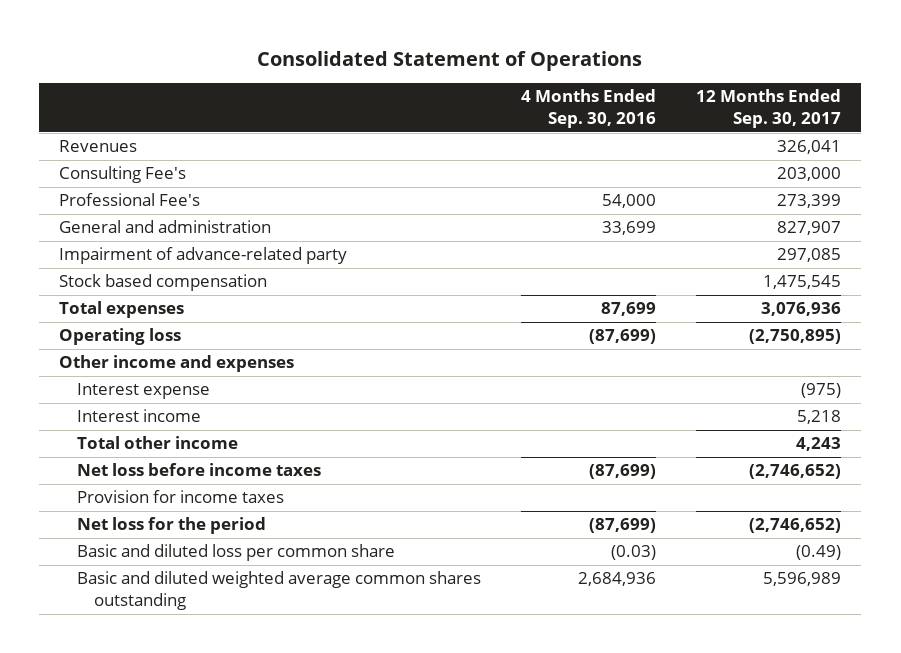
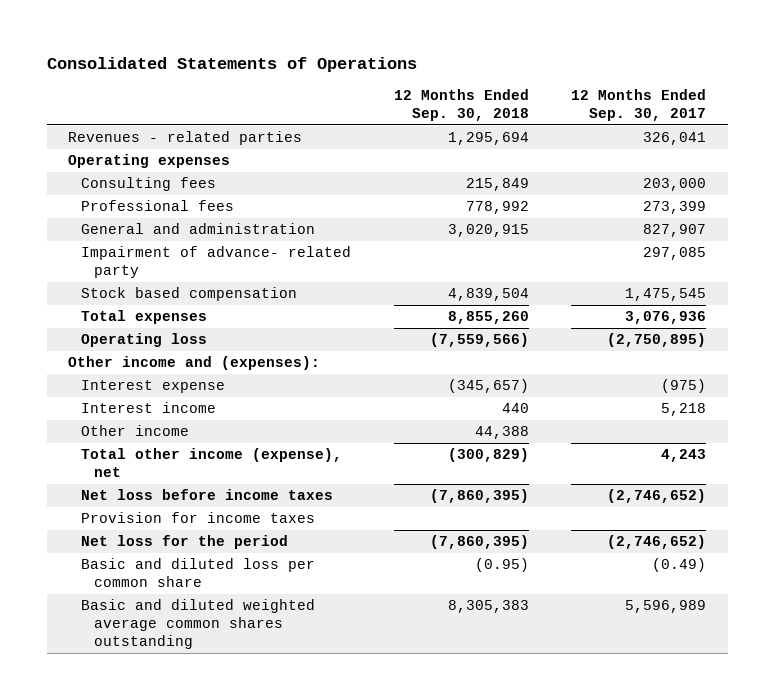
- Consolidated Statement of Operations
+ Consolidated Statements of Operations
- | 4 Months Ended Sep. 30, 2016 | 12 Months Ended Sep. 30, 2017
+ | 12 Months Ended Sep. 30, 2018 | 12 Months Ended Sep. 30, 2017
- Revenues | | 326,041
- Consulting Fee's | | 203,000
- Professional Fee's | 54,000 | 273,399
+ Revenues - related parties | 1,295,694 | 326,041
+ Operating expenses
+ Consulting fees | 215,849 | 203,000
+ Professional fees | 778,992 | 273,399
- Impairment of advance-related party | | 297,085
+ Impairment of advance- related party | | 297,085
- Other income and expenses
+ Other income and (expenses):
- Total other income | | 4,243
+ Other income | 44,388 |
+ Total other income (expense), net | (300,829) | 4,243

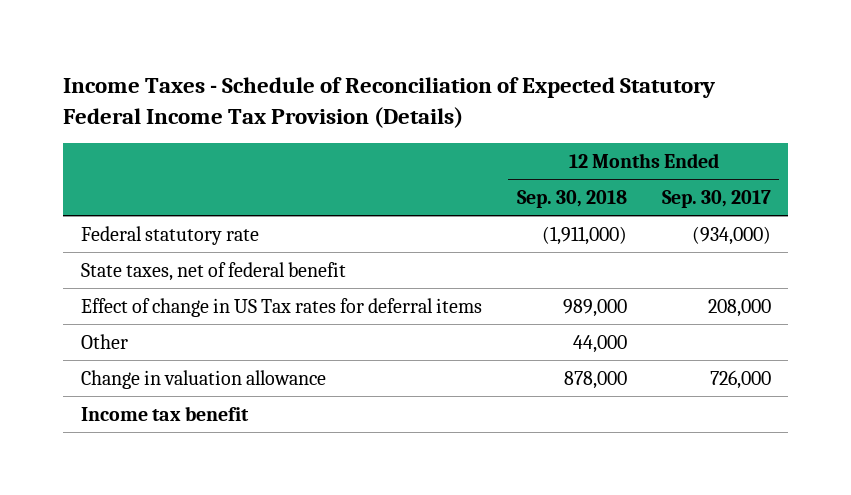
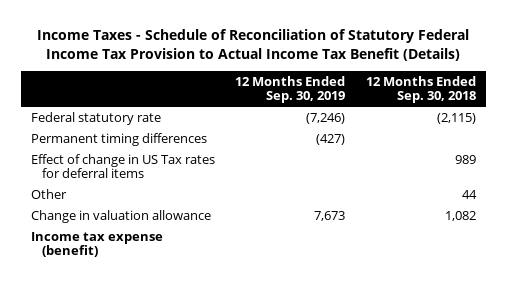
- Income Taxes - Schedule of Reconciliation of Expected Statutory Federal Income Tax Provision (Details)
+ Income Taxes - Schedule of Reconciliation of Statutory Federal Income Tax Provision to Actual Income Tax Benefit (Details)
- | 12 Months Ended Sep. 30, 2018 | 12 Months Ended Sep. 30, 2017
+ | 12 Months Ended Sep. 30, 2019 | 12 Months Ended Sep. 30, 2018
- Federal statutory rate | (1,911,000) | (934,000)
- State taxes, net of federal benefit
- Effect of change in US Tax rates for deferral items | 989,000 | 208,000
- Other | 44,000 |
- Change in valuation allowance | 878,000 | 726,000
- Income tax benefit
+ Federal statutory rate | (7,246) | (2,115)
+ Permanent timing differences | (427) |
+ Effect of change in US Tax rates for deferral items | | 989
+ Other | | 44
+ Change in valuation allowance | 7,673 | 1,082
+ Income tax expense (benefit)

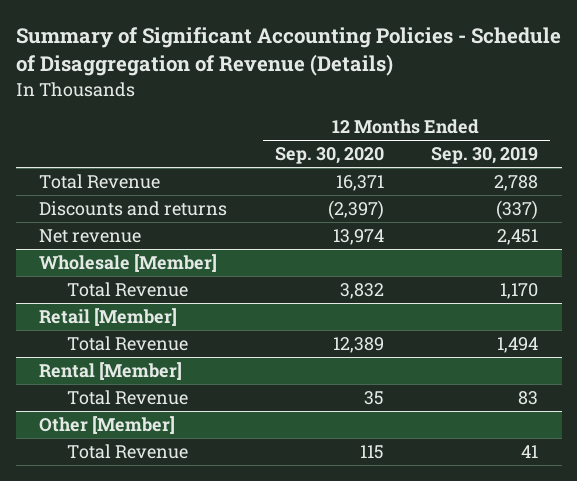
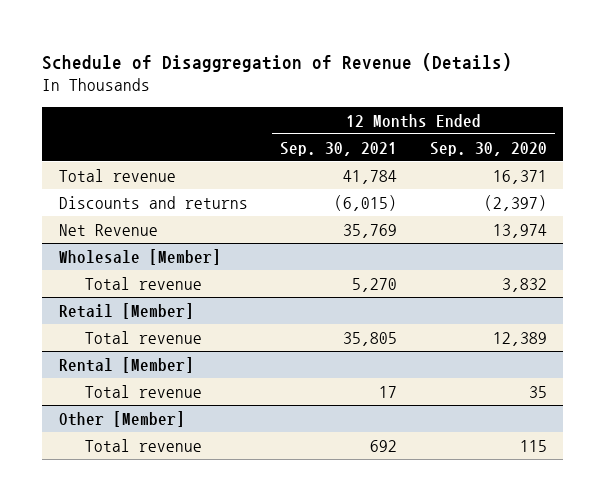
- Summary of Significant Accounting Policies - Schedule of Disaggregation of Revenue (Details)
+ Schedule of Disaggregation of Revenue (Details)
- | 12 Months Ended Sep. 30, 2020 | 12 Months Ended Sep. 30, 2019
+ | 12 Months Ended Sep. 30, 2021 | 12 Months Ended Sep. 30, 2020
- Total Revenue | 16,371 | 2,788
+ Total revenue | 41,784 | 16,371
- Net revenue | 13,974 | 2,451
+ Net Revenue | 35,769 | 13,974
@ Wholesale [Member]
- Total Revenue | 3,832 | 1,170
+ Total revenue | 5,270 | 3,832
@ Retail [Member]
- Total Revenue | 12,389 | 1,494
+ Total revenue | 35,805 | 12,389
@ Rental [Member]
- Total Revenue | 35 | 83
+ Total revenue | 17 | 35
@ Other [Member]
- Total Revenue | 115 | 41
+ Total revenue | 692 | 115

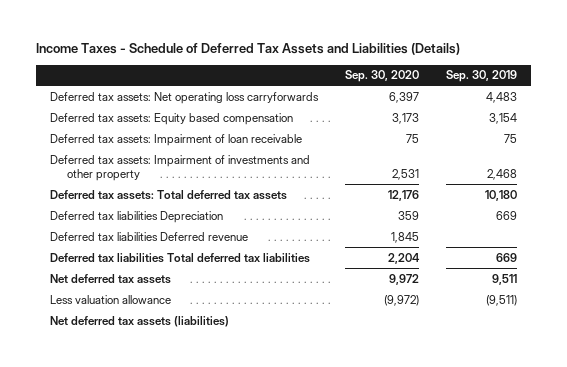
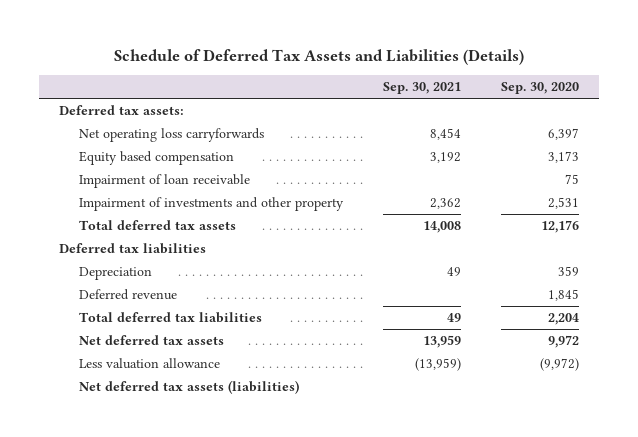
- Income Taxes - Schedule of Deferred Tax Assets and Liabilities (Details)
+ Schedule of Deferred Tax Assets and Liabilities (Details)
- | Sep. 30, 2020 | Sep. 30, 2019
+ | Sep. 30, 2021 | Sep. 30, 2020
- Deferred tax assets: Net operating loss carryforwards | 6,397 | 4,483
- Deferred tax assets: Equity based compensation | 3,173 | 3,154
- Deferred tax assets: Impairment of loan receivable | 75 | 75
- Deferred tax assets: Impairment of investments and other property | 2,531 | 2,468
- Deferred tax assets: Total deferred tax assets | 12,176 | 10,180
- Deferred tax liabilities Depreciation | 359 | 669
- Deferred tax liabilities Deferred revenue | 1,845 |
- Deferred tax liabilities Total deferred tax liabilities | 2,204 | 669
+ Deferred tax assets:
+ Net operating loss carryforwards | 8,454 | 6,397
+ Equity based compensation | 3,192 | 3,173
+ Impairment of loan receivable | | 75
+ Impairment of investments and other property | 2,362 | 2,531
+ Total deferred tax assets | 14,008 | 12,176
+ Deferred tax liabilities
+ Depreciation | 49 | 359
+ Deferred revenue | | 1,845
+ Total deferred tax liabilities | 49 | 2,204

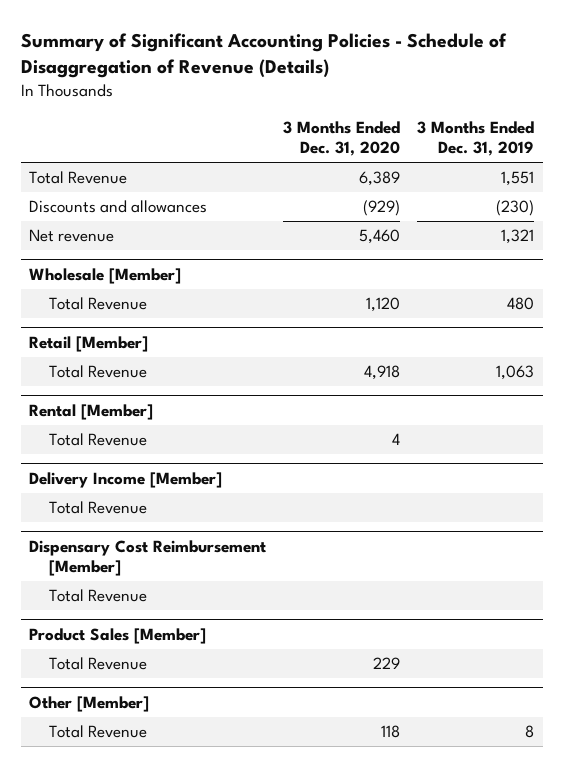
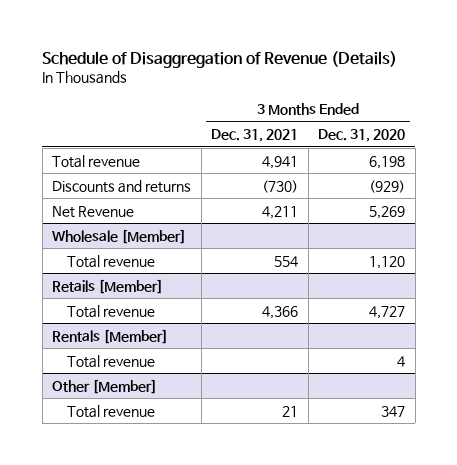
- Summary of Significant Accounting Policies - Schedule of Disaggregation of Revenue (Details)
+ Schedule of Disaggregation of Revenue (Details)
- | 3 Months Ended Dec. 31, 2020 | 3 Months Ended Dec. 31, 2019
+ | 3 Months Ended Dec. 31, 2021 | 3 Months Ended Dec. 31, 2020
- Total Revenue | 6,389 | 1,551
- Discounts and allowances | (929) | (230)
- Net revenue | 5,460 | 1,321
+ Total revenue | 4,941 | 6,198
+ Discounts and returns | (730) | (929)
+ Net Revenue | 4,211 | 5,269
@ Wholesale [Member]
- Total Revenue | 1,120 | 480
- Retail [Member]
- Total Revenue | 4,918 | 1,063
- Rental [Member]
- Total Revenue | 4 |
- Delivery Income [Member]
- Total Revenue
- Dispensary Cost Reimbursement [Member]
- Total Revenue
- Product Sales [Member]
- Total Revenue | 229 |
@ Wholesale [Member]
+ Total revenue | 554 | 1,120
+ Retails [Member]
+ Total revenue | 4,366 | 4,727
+ Rentals [Member]
+ Total revenue | | 4
@ Other [Member]
- Total Revenue | 118 | 8
+ Total revenue | 21 | 347

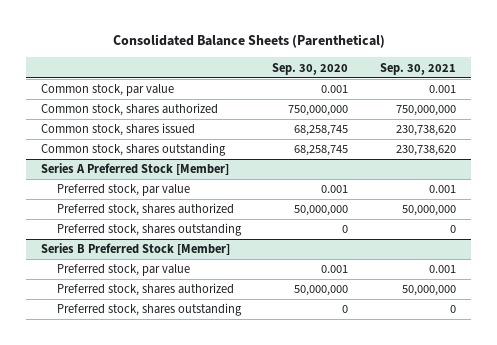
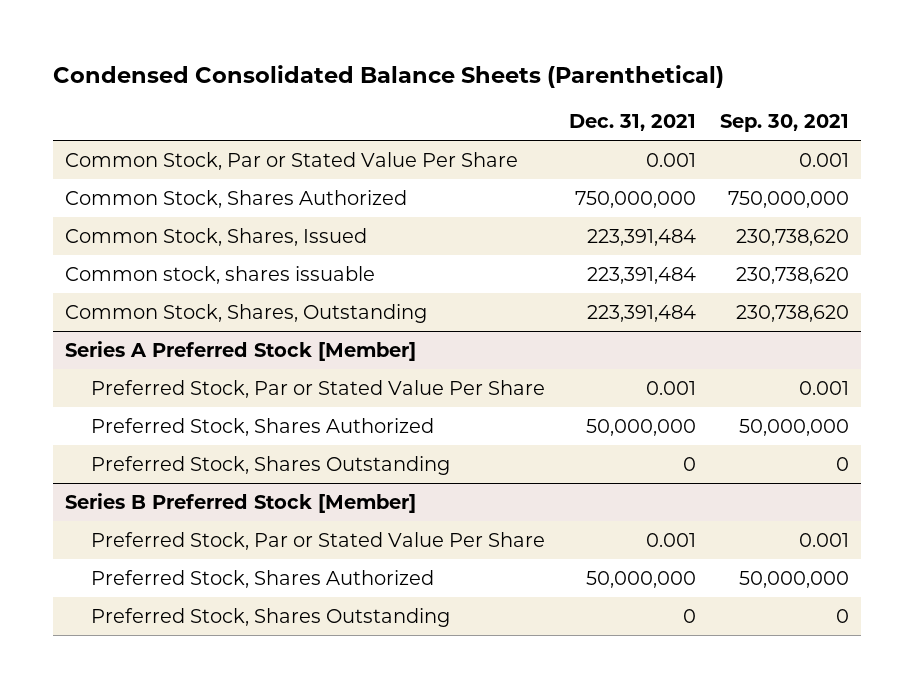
- Consolidated Balance Sheets (Parenthetical)
+ Condensed Consolidated Balance Sheets (Parenthetical)
- | Sep. 30, 2020 | Sep. 30, 2021
+ | Dec. 31, 2021 | Sep. 30, 2021
- Common stock, par value | 0.001 | 0.001
- Common stock, shares authorized | 750,000,000 | 750,000,000
- Common stock, shares issued | 68,258,745 | 230,738,620
- Common stock, shares outstanding | 68,258,745 | 230,738,620
+ Common Stock, Par or Stated Value Per Share | 0.001 | 0.001
+ Common Stock, Shares Authorized | 750,000,000 | 750,000,000
+ Common Stock, Shares, Issued | 223,391,484 | 230,738,620
+ Common stock, shares issuable | 223,391,484 | 230,738,620
+ Common Stock, Shares, Outstanding | 223,391,484 | 230,738,620
@ Series A Preferred Stock [Member]
- Preferred stock, par value | 0.001 | 0.001
- Preferred stock, shares authorized | 50,000,000 | 50,000,000
- Preferred stock, shares outstanding | 0 | 0
+ Preferred Stock, Par or Stated Value Per Share | 0.001 | 0.001
+ Preferred Stock, Shares Authorized | 50,000,000 | 50,000,000
+ Preferred Stock, Shares Outstanding | 0 | 0
@ Series B Preferred Stock [Member]
- Preferred stock, par value | 0.001 | 0.001
- Preferred stock, shares authorized | 50,000,000 | 50,000,000
- Preferred stock, shares outstanding | 0 | 0
+ Preferred Stock, Par or Stated Value Per Share | 0.001 | 0.001
+ Preferred Stock, Shares Authorized | 50,000,000 | 50,000,000
+ Preferred Stock, Shares Outstanding | 0 | 0

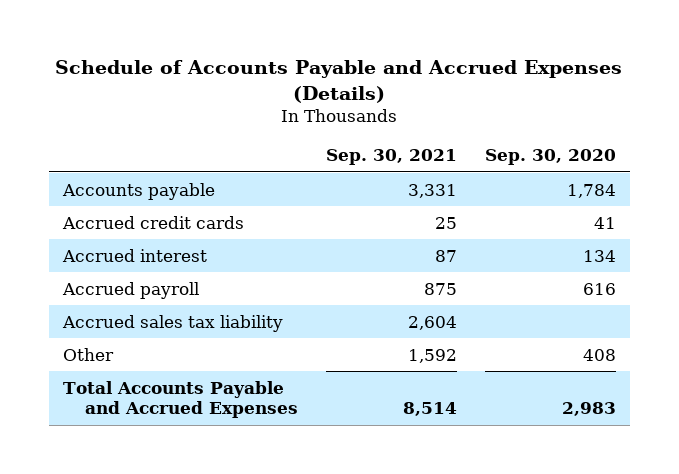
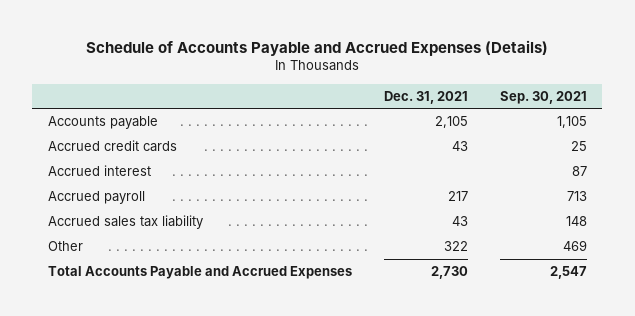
- | Sep. 30, 2021 | Sep. 30, 2020
+ | Dec. 31, 2021 | Sep. 30, 2021
- Accounts payable | 3,331 | 1,784
+ Accounts payable | 2,105 | 1,105
- Accrued payroll | 875 | 616
- Accrued sales tax liability | 2,604 |
- Other | 1,592 | 408
- Total Accounts Payable and Accrued Expenses | 8,514 | 2,983
+ Accrued payroll | 217 | 713
+ Accrued sales tax liability | 43 | 148
+ Other | 322 | 469
+ Total Accounts Payable and Accrued Expenses | 2,730 | 2,547

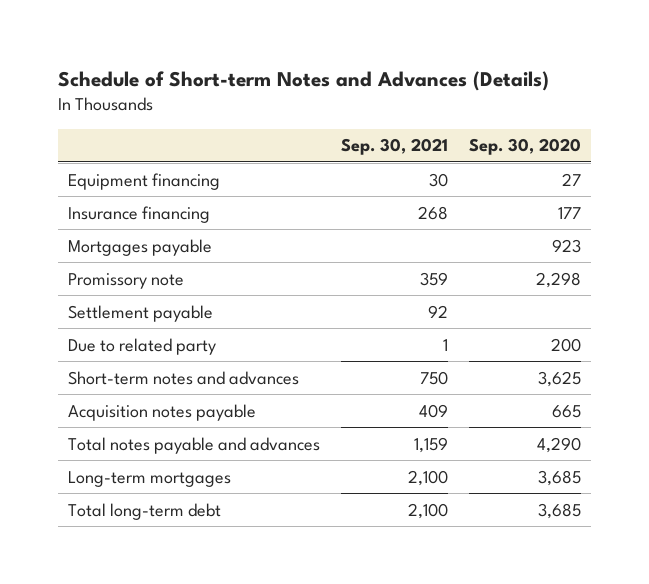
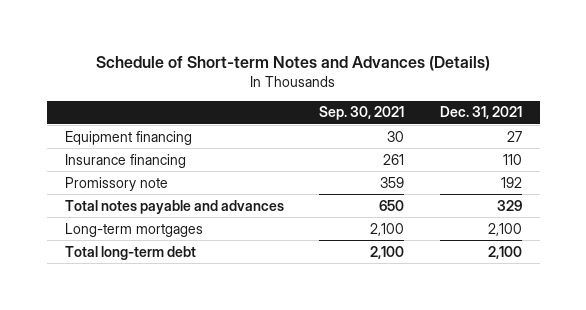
- | Sep. 30, 2021 | Sep. 30, 2020
+ | Sep. 30, 2021 | Dec. 31, 2021
- Insurance financing | 268 | 177
- Mortgages payable | | 923
+ Insurance financing | 261 | 110
- Settlement payable | 92 |
- Due to related party | 1 | 200
- Short-term notes and advances | 750 | 3,625
- Acquisition notes payable | 409 | 665
- Total notes payable and advances | 1,159 | 4,290
+ Total notes payable and advances | 650 | 329

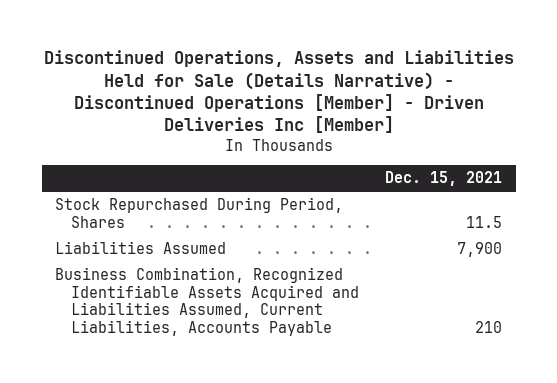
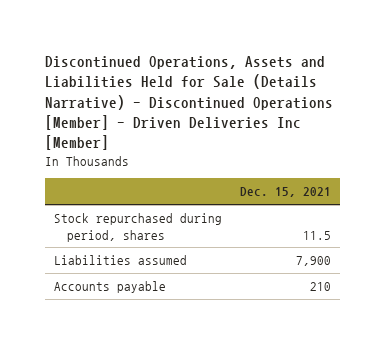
- Stock Repurchased During Period, Shares | 11.5
- Liabilities Assumed | 7,900
- Business Combination, Recognized Identifiable Assets Acquired and Liabilities Assumed, Current Liabilities, Accounts Payable | 210
+ Stock repurchased during period, shares | 11.5
+ Liabilities assumed | 7,900
+ Accounts payable | 210

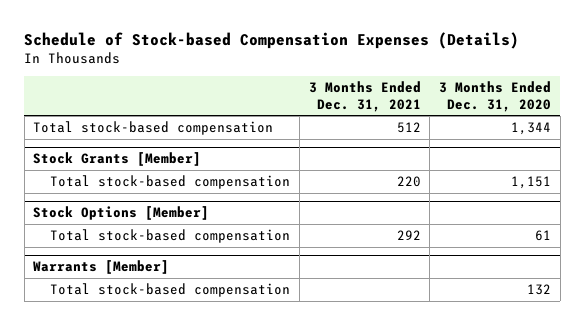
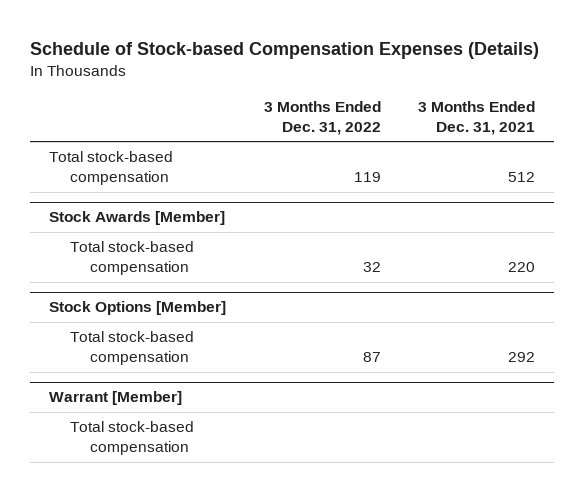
- | 3 Months Ended Dec. 31, 2021 | 3 Months Ended Dec. 31, 2020
+ | 3 Months Ended Dec. 31, 2022 | 3 Months Ended Dec. 31, 2021
- Stock Grants [Member]
+ Stock Awards [Member]
- Warrants [Member]
+ Warrant [Member]

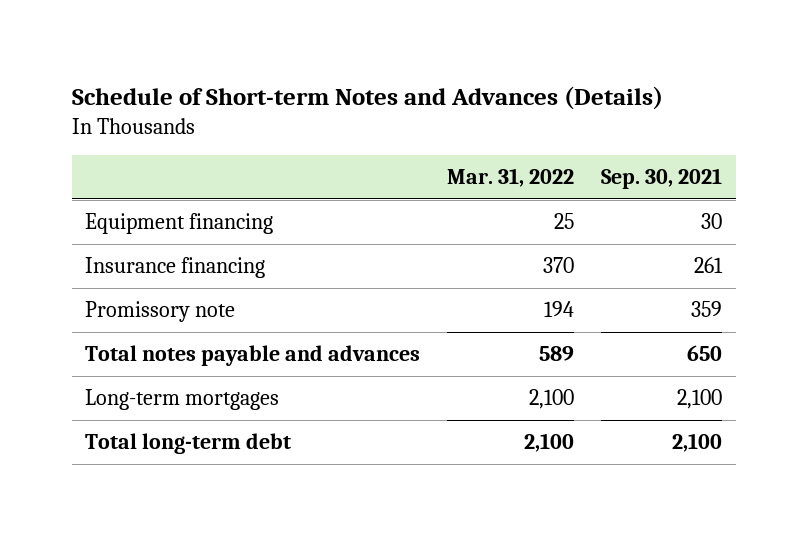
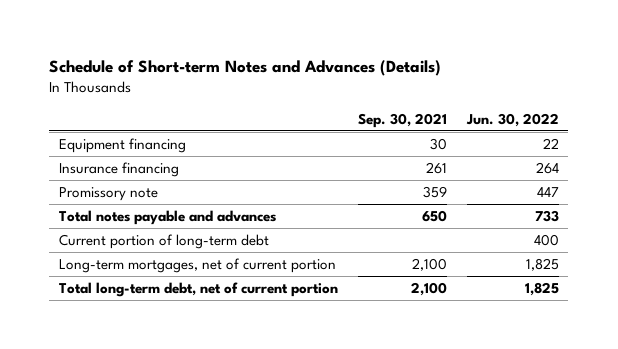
- | Mar. 31, 2022 | Sep. 30, 2021
+ | Sep. 30, 2021 | Jun. 30, 2022
- Long-term mortgages | 2,100 | 2,100
- Total long-term debt | 2,100 | 2,100
+ Current portion of long-term debt | | 400
+ Long-term mortgages, net of current portion | 2,100 | 1,825
+ Total long-term debt, net of current portion | 2,100 | 1,825

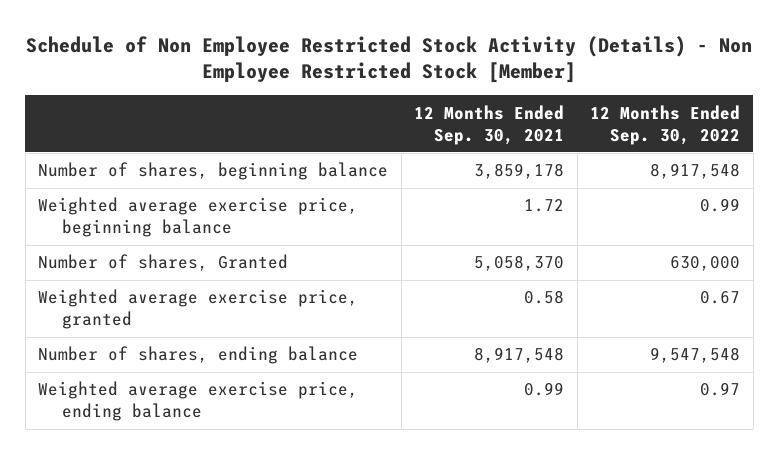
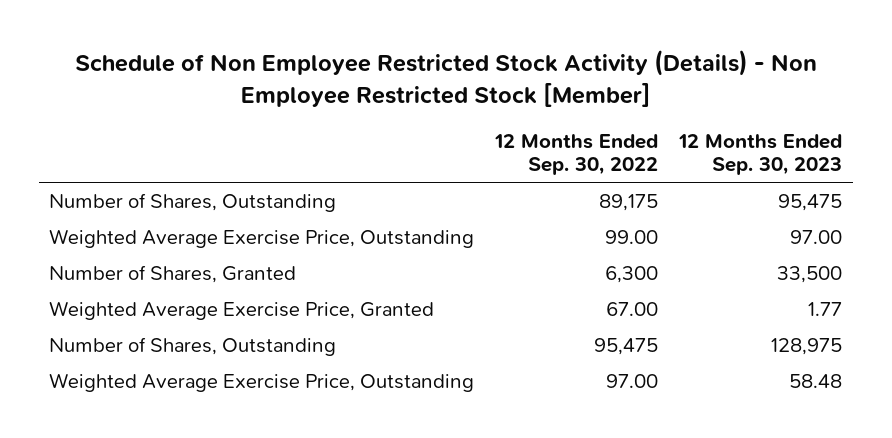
- | 12 Months Ended Sep. 30, 2021 | 12 Months Ended Sep. 30, 2022
+ | 12 Months Ended Sep. 30, 2022 | 12 Months Ended Sep. 30, 2023
- Number of shares, beginning balance | 3,859,178 | 8,917,548
- Weighted average exercise price, beginning balance | 1.72 | 0.99
- Number of shares, Granted | 5,058,370 | 630,000
- Weighted average exercise price, granted | 0.58 | 0.67
- Number of shares, ending balance | 8,917,548 | 9,547,548
- Weighted average exercise price, ending balance | 0.99 | 0.97
+ Number of Shares, Outstanding | 89,175 | 95,475
+ Weighted Average Exercise Price, Outstanding | 99.00 | 97.00
+ Number of Shares, Granted | 6,300 | 33,500
+ Weighted Average Exercise Price, Granted | 67.00 | 1.77
+ Number of Shares, Outstanding | 95,475 | 128,975
+ Weighted Average Exercise Price, Outstanding | 97.00 | 58.48

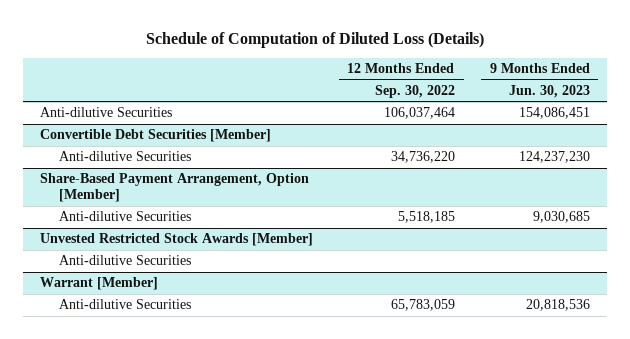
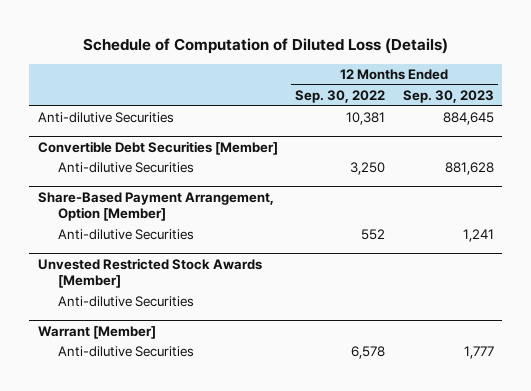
- | 12 Months Ended Sep. 30, 2022 | 9 Months Ended Jun. 30, 2023
+ | 12 Months Ended Sep. 30, 2022 | 12 Months Ended Sep. 30, 2023
- Anti-dilutive Securities | 106,037,464 | 154,086,451
+ Anti-dilutive Securities | 10,381 | 884,645
@ Convertible Debt Securities [Member]
- Anti-dilutive Securities | 34,736,220 | 124,237,230
+ Anti-dilutive Securities | 3,250 | 881,628
@ Share-Based Payment Arrangement, Option [Member]
- Anti-dilutive Securities | 5,518,185 | 9,030,685
+ Anti-dilutive Securities | 552 | 1,241
@ Warrant [Member]
- Anti-dilutive Securities | 65,783,059 | 20,818,536
+ Anti-dilutive Securities | 6,578 | 1,777

